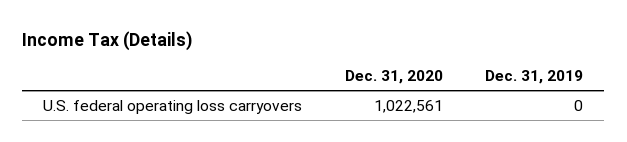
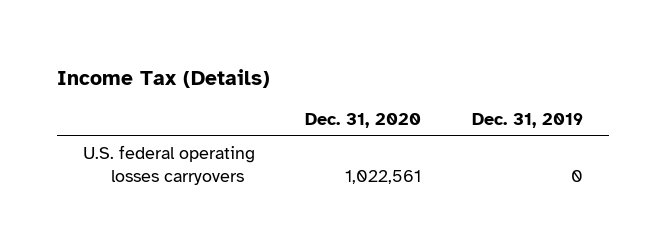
- U.S. federal operating loss carryovers | 1,022,561 | 0
+ U.S. federal operating losses carryovers | 1,022,561 | 0

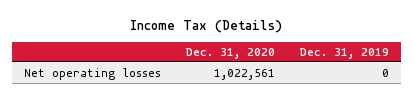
- U.S. federal operating losses carryovers | 1,022,561 | 0
+ Net operating losses | 1,022,561 | 0

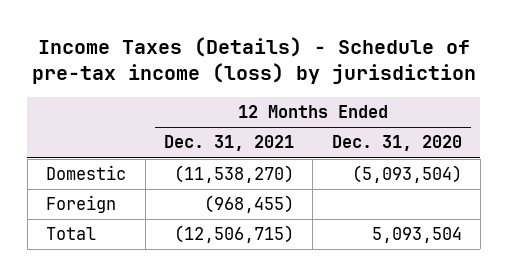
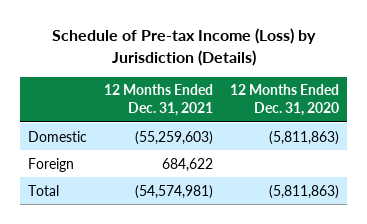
- Income Taxes (Details) - Schedule of pre-tax income (loss) by jurisdiction
+ Schedule of Pre-tax Income (Loss) by Jurisdiction (Details)
- Domestic | (11,538,270) | (5,093,504)
- Foreign | (968,455) |
- Total | (12,506,715) | 5,093,504
+ Domestic | (55,259,603) | (5,811,863)
+ Foreign | 684,622 |
+ Total | (54,574,981) | (5,811,863)

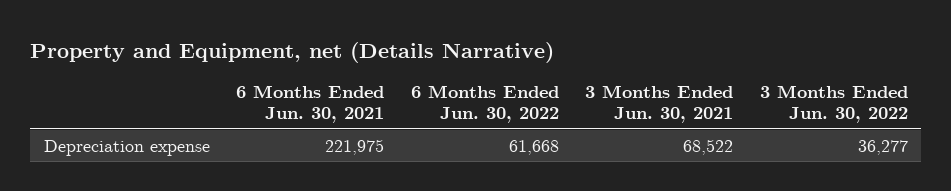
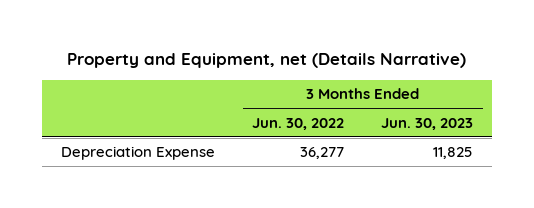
- | 6 Months Ended Jun. 30, 2021 | 6 Months Ended Jun. 30, 2022 | 3 Months Ended Jun. 30, 2021 | 3 Months Ended Jun. 30, 2022
+ | 3 Months Ended Jun. 30, 2022 | 3 Months Ended Jun. 30, 2023
- Depreciation expense | 221,975 | 61,668 | 68,522 | 36,277
+ Depreciation Expense | 36,277 | 11,825

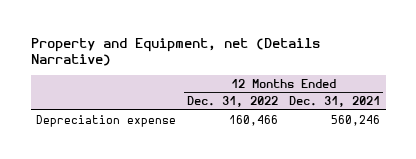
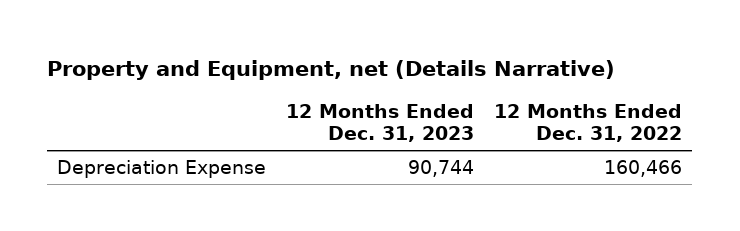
- | 12 Months Ended Dec. 31, 2022 | 12 Months Ended Dec. 31, 2021
+ | 12 Months Ended Dec. 31, 2023 | 12 Months Ended Dec. 31, 2022
- Depreciation expense | 160,466 | 560,246
+ Depreciation Expense | 90,744 | 160,466

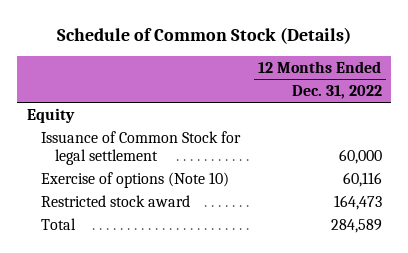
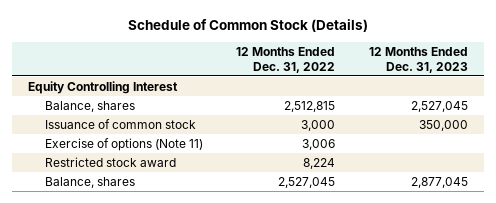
- | 12 Months Ended Dec. 31, 2022
+ | 12 Months Ended Dec. 31, 2022 | 12 Months Ended Dec. 31, 2023
- Equity
- Issuance of Common Stock for legal settlement | 60,000
- Exercise of options (Note 10) | 60,116
- Restricted stock award | 164,473
- Total | 284,589
+ Equity Controlling Interest
+ Balance, shares | 2,512,815 | 2,527,045
+ Issuance of common stock | 3,000 | 350,000
+ Exercise of options (Note 11) | 3,006 |
+ Restricted stock award | 8,224 |
+ Balance, shares | 2,527,045 | 2,877,045

